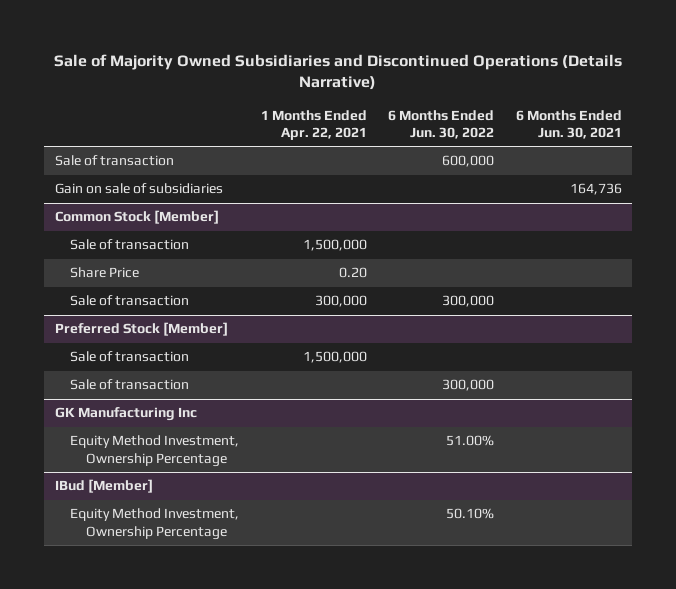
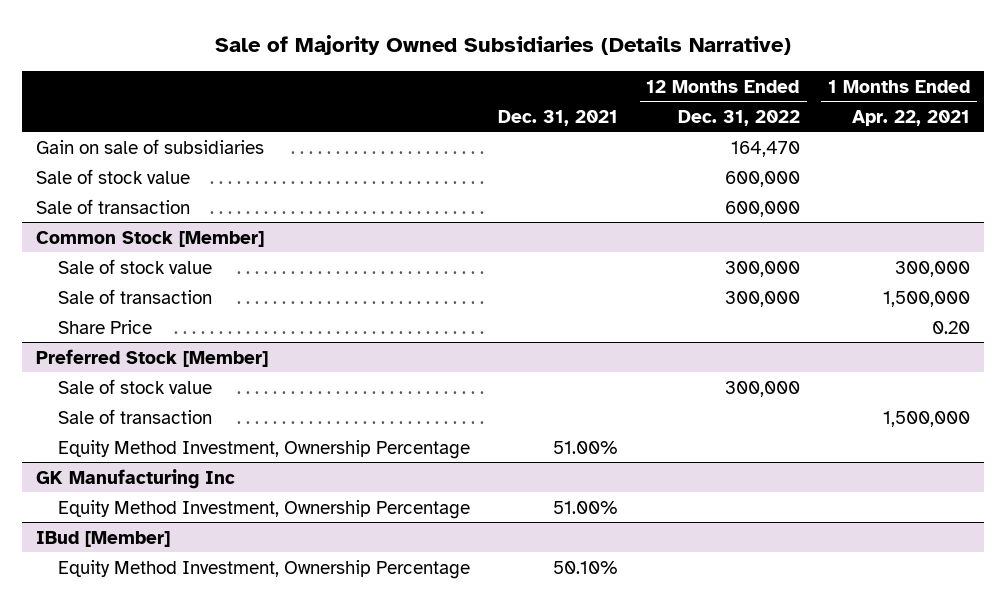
- Sale of Majority Owned Subsidiaries and Discontinued Operations (Details Narrative)
+ Sale of Majority Owned Subsidiaries (Details Narrative)
- | 1 Months Ended Apr. 22, 2021 | 6 Months Ended Jun. 30, 2022 | 6 Months Ended Jun. 30, 2021
+ | Dec. 31, 2021 | 12 Months Ended Dec. 31, 2022 | 1 Months Ended Apr. 22, 2021
+ Sale of stock value | | 600,000 |
moved down: Sale of transaction | | 600,000 |
@ Common Stock [Member]
+ Sale of stock value | | 300,000 | 300,000
- Sale of transaction | 300,000 | 300,000 |
@ Preferred Stock [Member]
+ Sale of stock value | | 300,000 |
- Sale of transaction | | 300,000 |
+ Equity Method Investment, Ownership Percentage | 51.00% | |

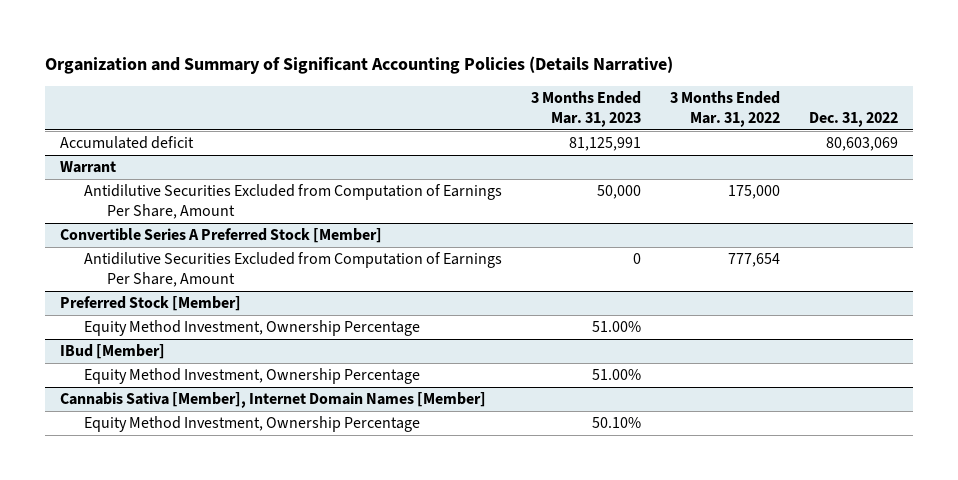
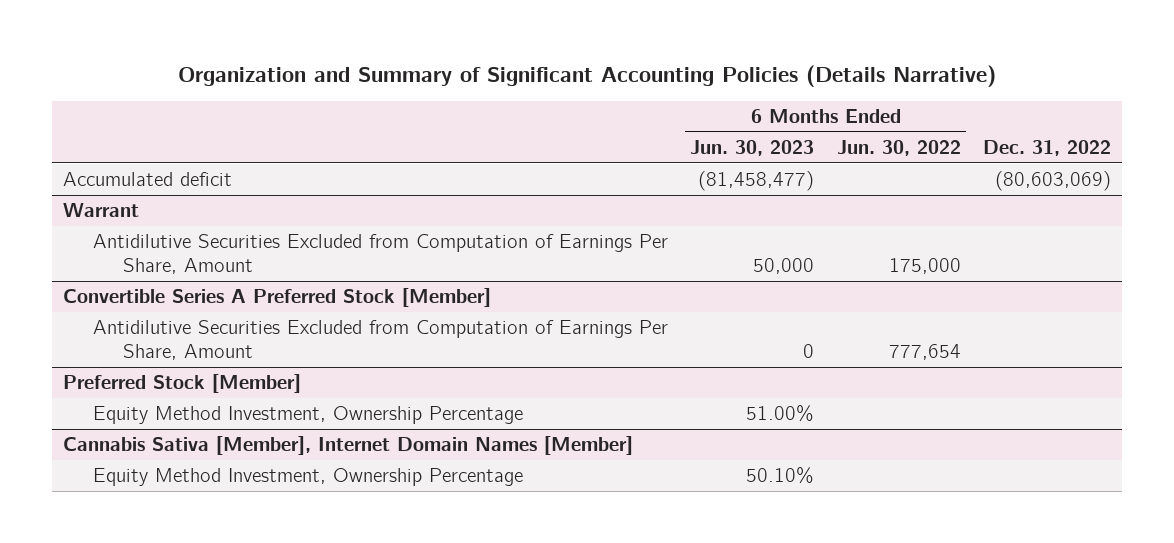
- | 3 Months Ended Mar. 31, 2023 | 3 Months Ended Mar. 31, 2022 | Dec. 31, 2022
+ | 6 Months Ended Jun. 30, 2023 | 6 Months Ended Jun. 30, 2022 | Dec. 31, 2022
- Accumulated deficit | 81,125,991 | | 80,603,069
+ Accumulated deficit | (81,458,477) | | (80,603,069)
- IBud [Member]
- Equity Method Investment, Ownership Percentage | 51.00% | |

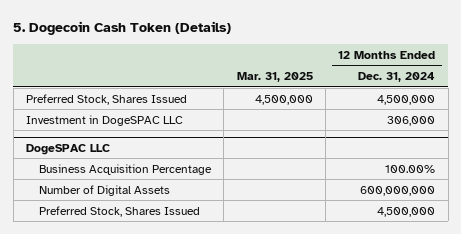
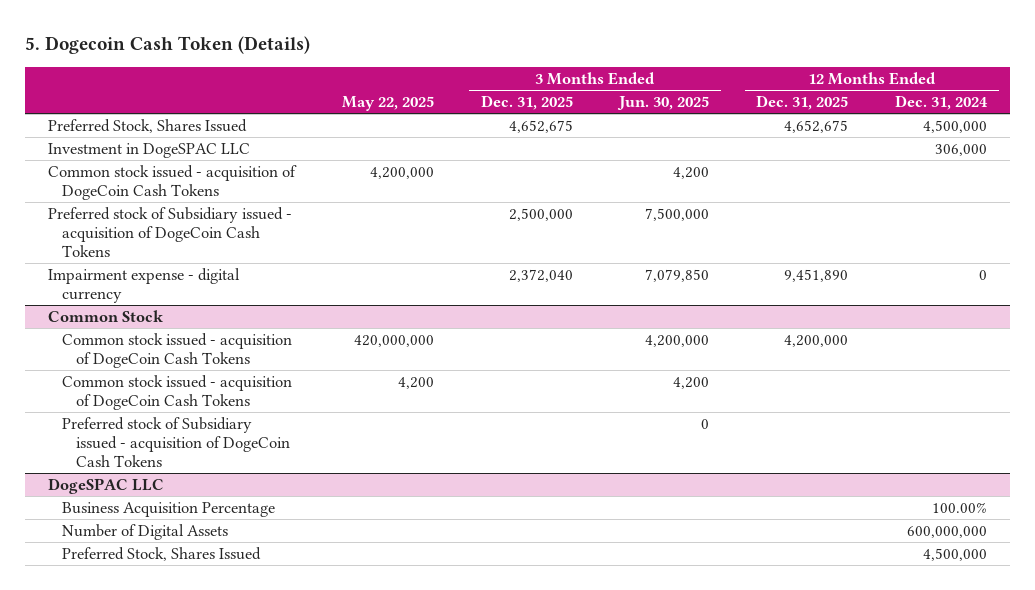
- | Mar. 31, 2025 | 12 Months Ended Dec. 31, 2024
+ | May 22, 2025 | 3 Months Ended Dec. 31, 2025 | 3 Months Ended Jun. 30, 2025 | 12 Months Ended Dec. 31, 2025 | 12 Months Ended Dec. 31, 2024
+ Common stock issued - acquisition of DogeCoin Cash Tokens | 4,200,000 | | 4,200 | |
+ Preferred stock of Subsidiary issued - acquisition of DogeCoin Cash Tokens | | 2,500,000 | 7,500,000 | |
+ Impairment expense - digital currency | | 2,372,040 | 7,079,850 | 9,451,890 | 0
+ Common Stock
+ Common stock issued - acquisition of DogeCoin Cash Tokens | 420,000,000 | | 4,200,000 | 4,200,000 |
+ Common stock issued - acquisition of DogeCoin Cash Tokens | 4,200 | | 4,200 | |
+ Preferred stock of Subsidiary issued - acquisition of DogeCoin Cash Tokens | | | 0 | |

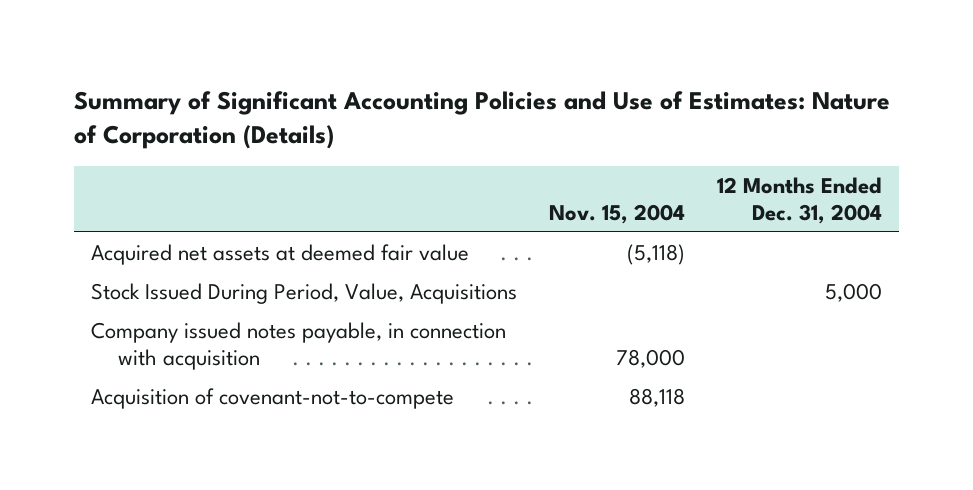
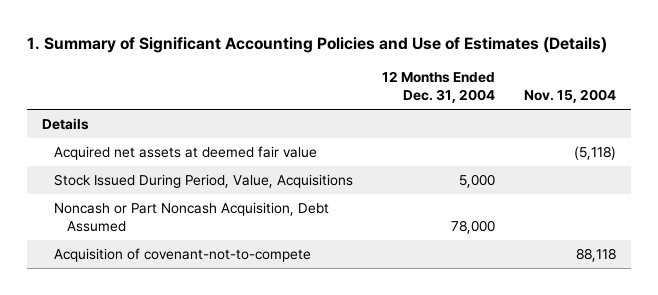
- Summary of Significant Accounting Policies and Use of Estimates: Nature of Corporation (Details)
+ 1. Summary of Significant Accounting Policies and Use of Estimates (Details)
- | Nov. 15, 2004 | 12 Months Ended Dec. 31, 2004
+ | 12 Months Ended Dec. 31, 2004 | Nov. 15, 2004
+ Details
- Company issued notes payable, in connection with acquisition | 78,000 |
+ Noncash or Part Noncash Acquisition, Debt Assumed | 78,000 |

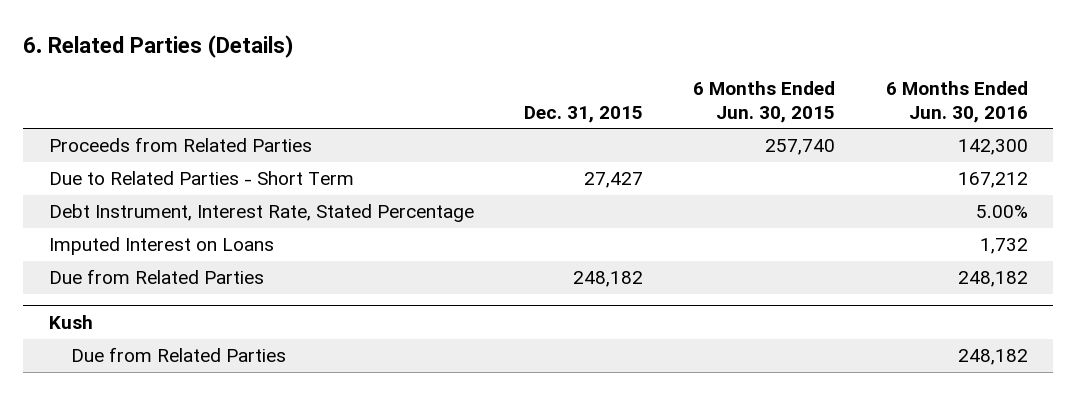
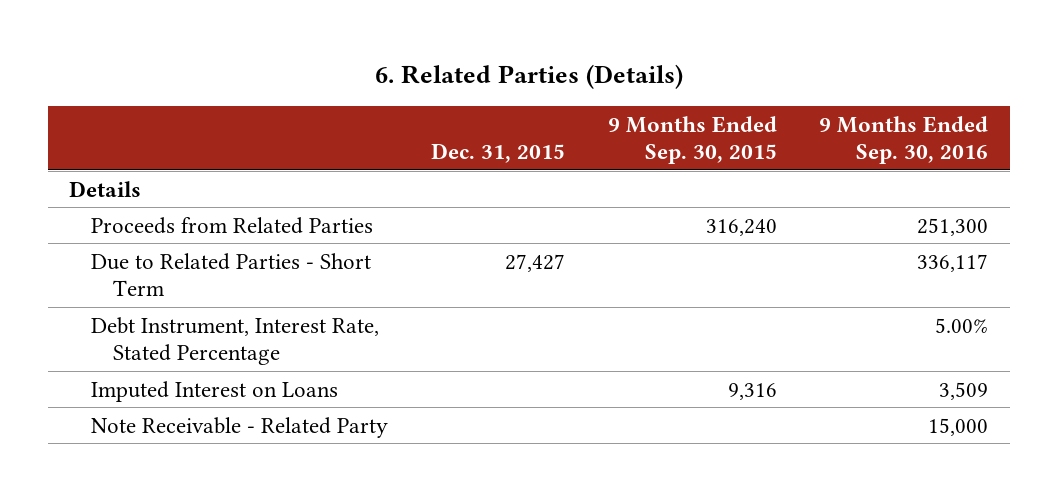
- | Dec. 31, 2015 | 6 Months Ended Jun. 30, 2015 | 6 Months Ended Jun. 30, 2016
+ | Dec. 31, 2015 | 9 Months Ended Sep. 30, 2015 | 9 Months Ended Sep. 30, 2016
+ Details
- Due from Related Parties | 248,182 | | 248,182
- Kush
- Due from Related Parties | | | 248,182
+ Note Receivable - Related Party | | | 15,000

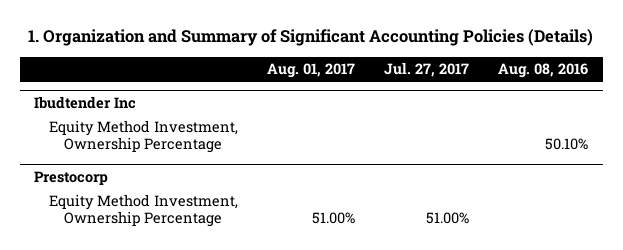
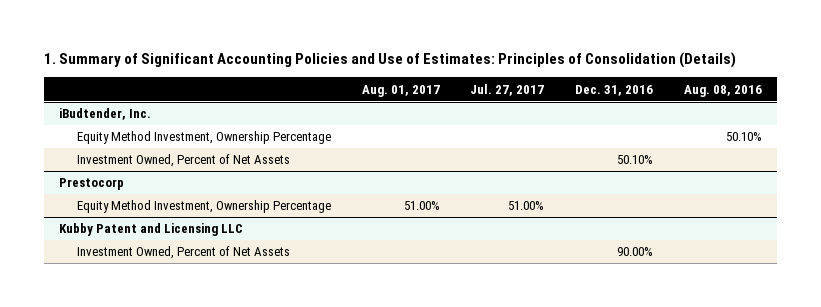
- 1. Organization and Summary of Significant Accounting Policies (Details)
+ 1. Summary of Significant Accounting Policies and Use of Estimates: Principles of Consolidation (Details)
- | Aug. 01, 2017 | Jul. 27, 2017 | Aug. 08, 2016
+ | Aug. 01, 2017 | Jul. 27, 2017 | Dec. 31, 2016 | Aug. 08, 2016
- Ibudtender Inc
+ iBudtender, Inc.
+ Investment Owned, Percent of Net Assets | | | 50.10% |
+ Kubby Patent and Licensing LLC
+ Investment Owned, Percent of Net Assets | | | 90.00% |

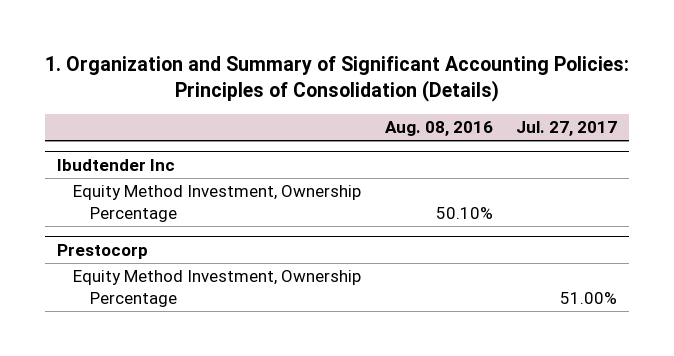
- 1. Summary of Significant Accounting Policies and Use of Estimates: Principles of Consolidation (Details)
+ 1. Organization and Summary of Significant Accounting Policies: Principles of Consolidation (Details)
- | Aug. 01, 2017 | Jul. 27, 2017 | Dec. 31, 2016 | Aug. 08, 2016
+ | Aug. 08, 2016 | Jul. 27, 2017
- iBudtender, Inc.
+ Ibudtender Inc
- Investment Owned, Percent of Net Assets | | | 50.10% |
- Kubby Patent and Licensing LLC
- Investment Owned, Percent of Net Assets | | | 90.00% |

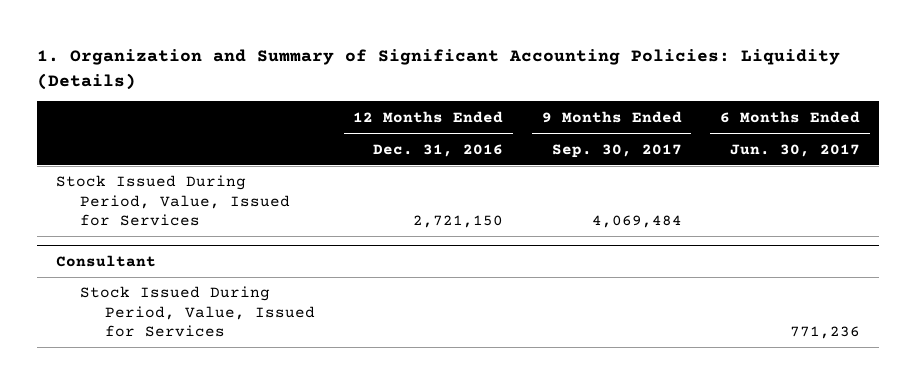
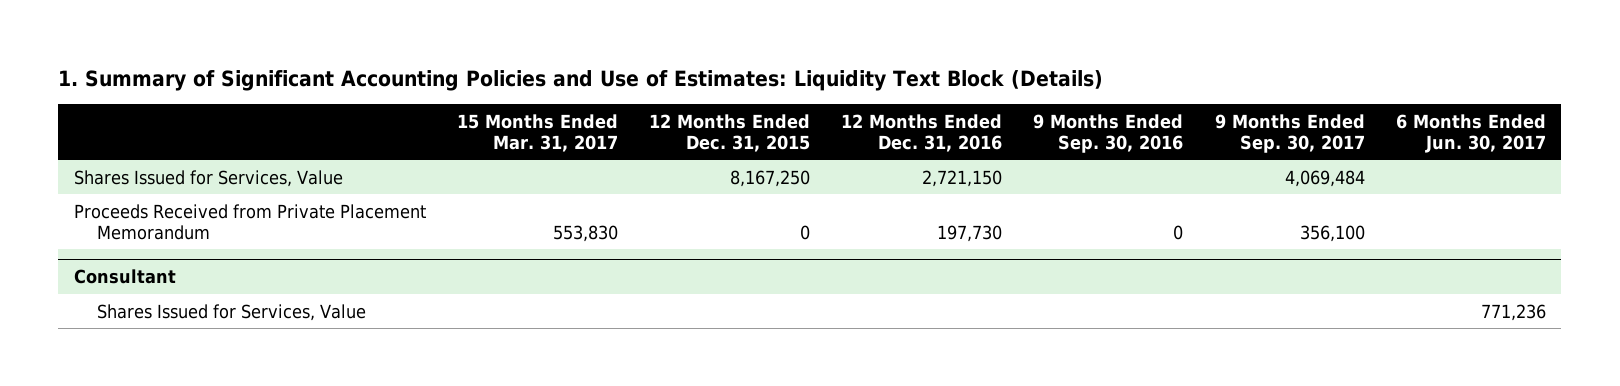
- 1. Organization and Summary of Significant Accounting Policies: Liquidity (Details)
+ 1. Summary of Significant Accounting Policies and Use of Estimates: Liquidity Text Block (Details)
- | 12 Months Ended Dec. 31, 2016 | 9 Months Ended Sep. 30, 2017 | 6 Months Ended Jun. 30, 2017
+ | 15 Months Ended Mar. 31, 2017 | 12 Months Ended Dec. 31, 2015 | 12 Months Ended Dec. 31, 2016 | 9 Months Ended Sep. 30, 2016 | 9 Months Ended Sep. 30, 2017 | 6 Months Ended Jun. 30, 2017
- Stock Issued During Period, Value, Issued for Services | 2,721,150 | 4,069,484 |
+ Shares Issued for Services, Value | | 8,167,250 | 2,721,150 | | 4,069,484 |
+ Proceeds Received from Private Placement Memorandum | 553,830 | 0 | 197,730 | 0 | 356,100 |
@ Consultant
- Stock Issued During Period, Value, Issued for Services | | | 771,236
+ Shares Issued for Services, Value | | | | | | 771,236

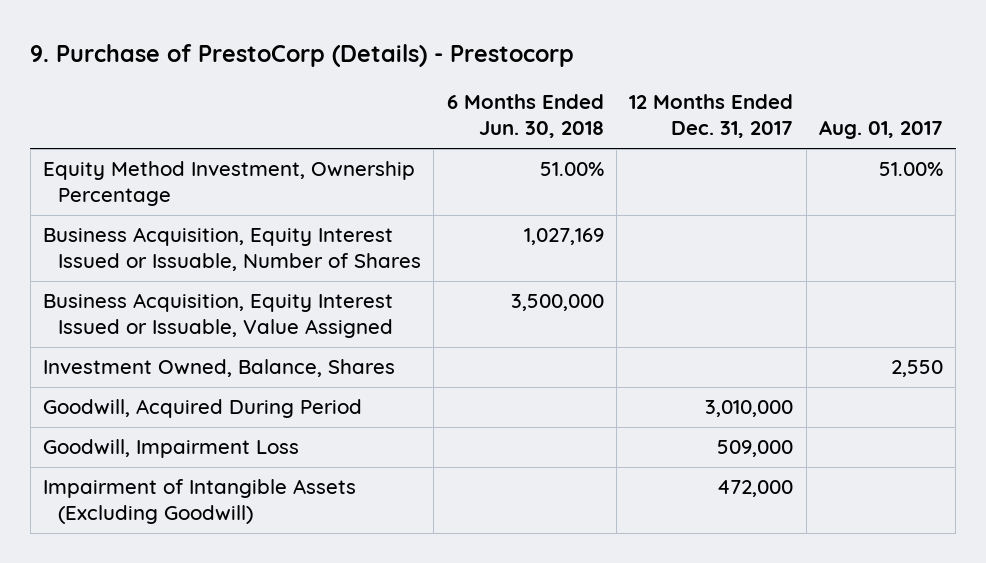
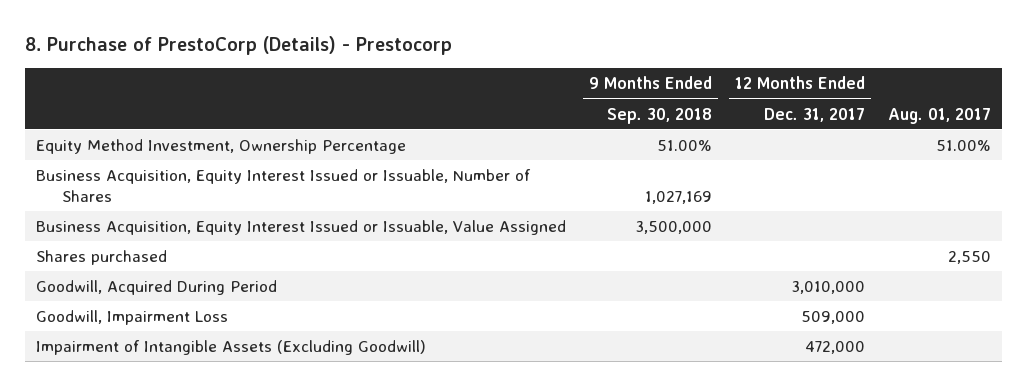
- 9. Purchase of PrestoCorp (Details) - Prestocorp
+ 8. Purchase of PrestoCorp (Details) - Prestocorp
- | 6 Months Ended Jun. 30, 2018 | 12 Months Ended Dec. 31, 2017 | Aug. 01, 2017
+ | 9 Months Ended Sep. 30, 2018 | 12 Months Ended Dec. 31, 2017 | Aug. 01, 2017
- Investment Owned, Balance, Shares | | | 2,550
+ Shares purchased | | | 2,550

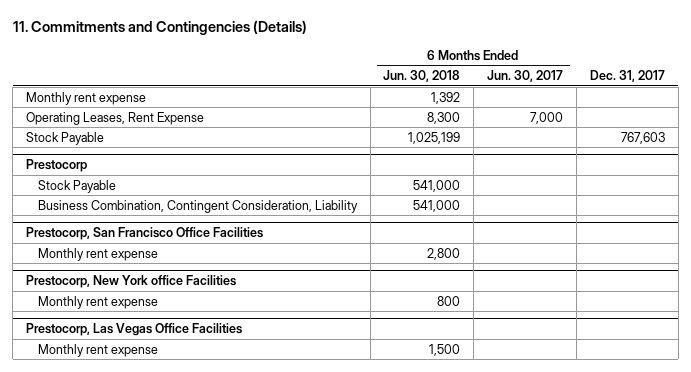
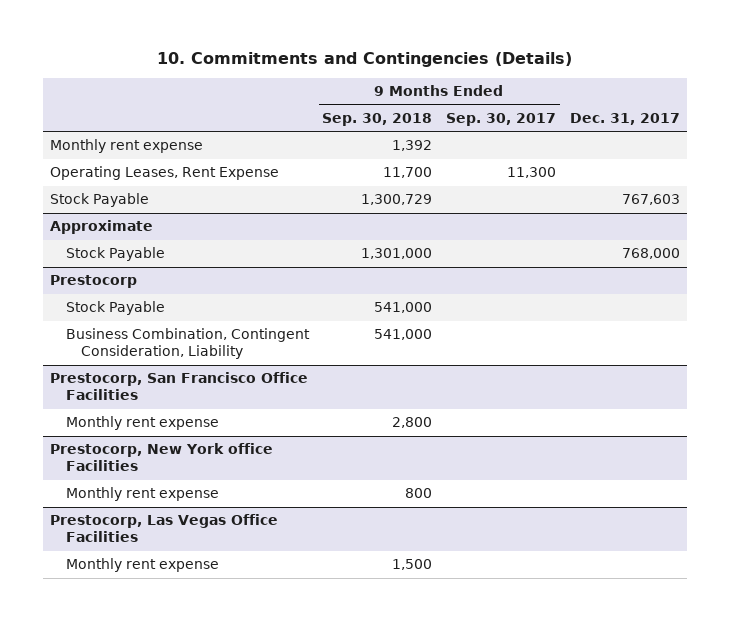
- 11. Commitments and Contingencies (Details)
+ 10. Commitments and Contingencies (Details)
- | 6 Months Ended Jun. 30, 2018 | 6 Months Ended Jun. 30, 2017 | Dec. 31, 2017
+ | 9 Months Ended Sep. 30, 2018 | 9 Months Ended Sep. 30, 2017 | Dec. 31, 2017
+ Approximate
+ Stock Payable | 1,301,000 | | 768,000

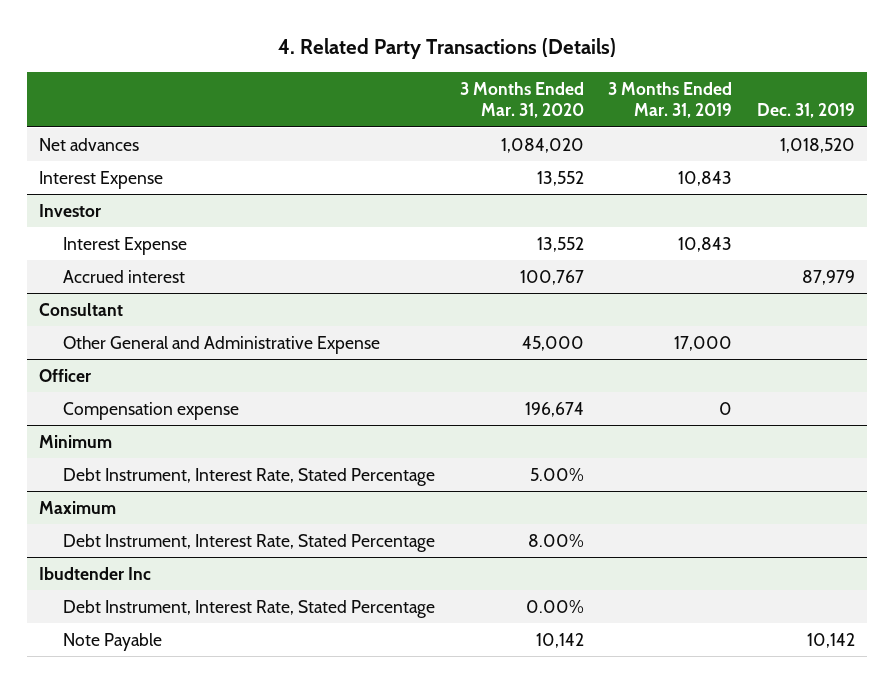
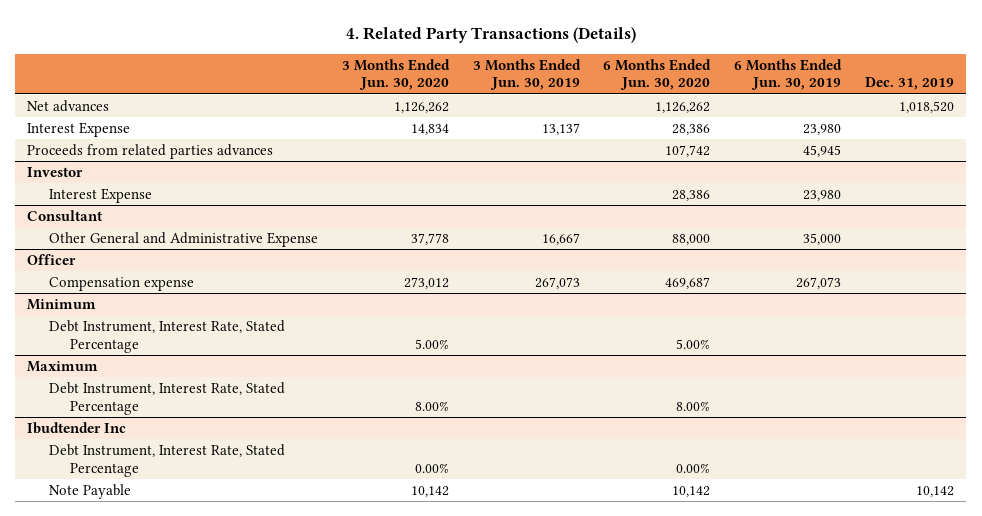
- | 3 Months Ended Mar. 31, 2020 | 3 Months Ended Mar. 31, 2019 | Dec. 31, 2019
+ | 3 Months Ended Jun. 30, 2020 | 3 Months Ended Jun. 30, 2019 | 6 Months Ended Jun. 30, 2020 | 6 Months Ended Jun. 30, 2019 | Dec. 31, 2019
+ Proceeds from related parties advances | | | 107,742 | 45,945 |
@ Investor
- Accrued interest | 100,767 | | 87,979

